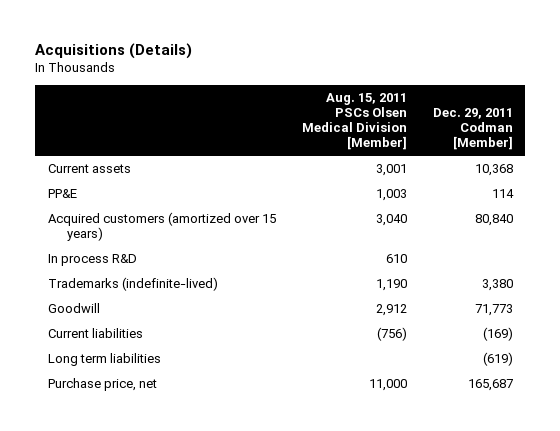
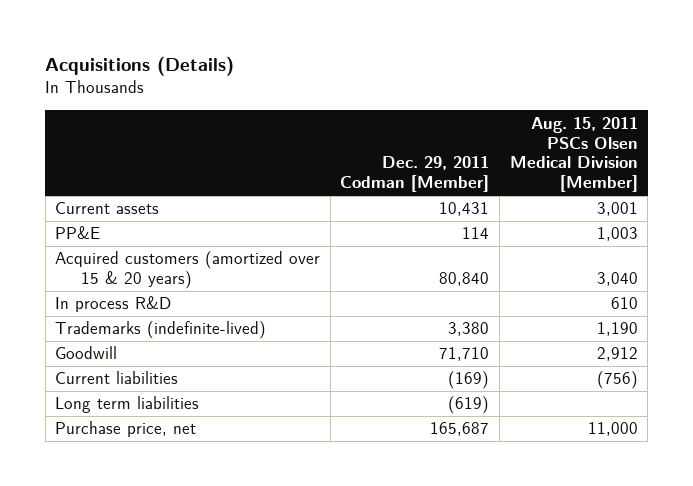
- | Aug. 15, 2011 PSCs Olsen Medical Division [Member] | Dec. 29, 2011 Codman [Member]
+ | Dec. 29, 2011 Codman [Member] | Aug. 15, 2011 PSCs Olsen Medical Division [Member]
- Current assets | 3,001 | 10,368
+ Current assets | 10,431 | 3,001
- Acquired customers (amortized over 15 years) | 3,040 | 80,840
+ Acquired customers (amortized over 15 & 20 years) | 80,840 | 3,040
- Goodwill | 2,912 | 71,773
+ Goodwill | 71,710 | 2,912

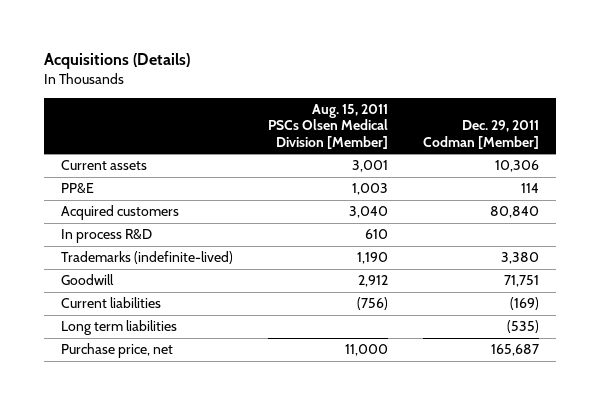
- | Dec. 29, 2011 Codman [Member] | Aug. 15, 2011 PSCs Olsen Medical Division [Member]
+ | Aug. 15, 2011 PSCs Olsen Medical Division [Member] | Dec. 29, 2011 Codman [Member]
- Current assets | 10,431 | 3,001
+ Current assets | 3,001 | 10,306
- Acquired customers (amortized over 15 & 20 years) | 80,840 | 3,040
+ Acquired customers | 3,040 | 80,840
- Goodwill | 71,710 | 2,912
+ Goodwill | 2,912 | 71,751
- Long term liabilities | (619) |
+ Long term liabilities | | (535)

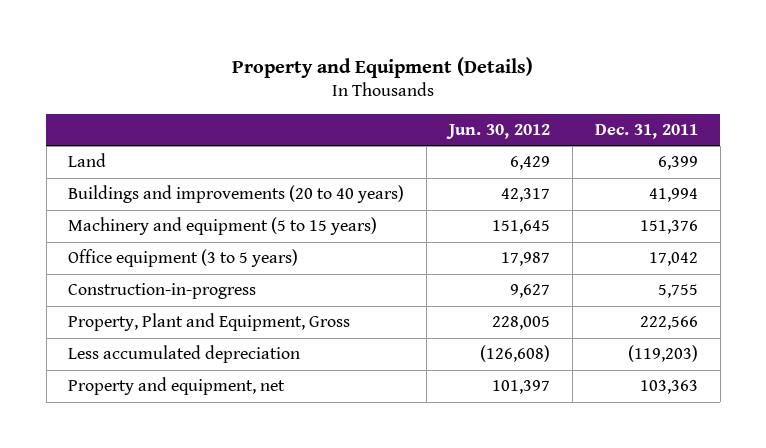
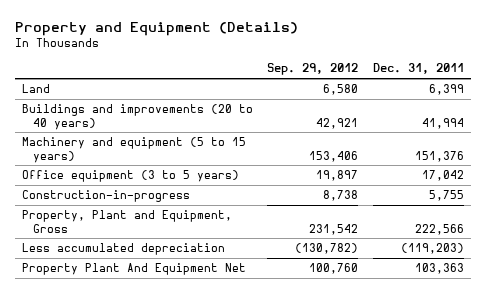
- | Jun. 30, 2012 | Dec. 31, 2011
+ | Sep. 29, 2012 | Dec. 31, 2011
- Property and equipment, net | 101,397 | 103,363
+ Property Plant And Equipment Net | 100,760 | 103,363

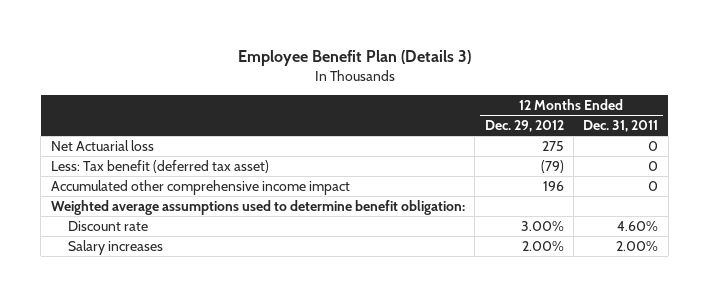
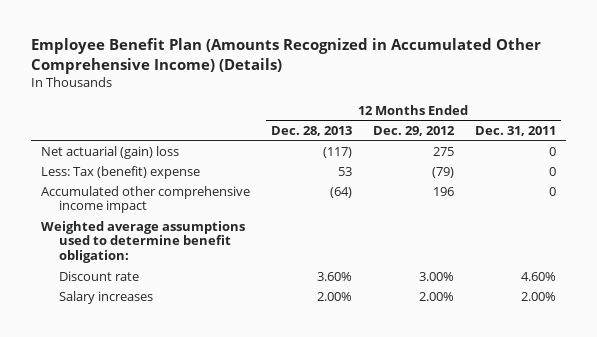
- Employee Benefit Plan (Details 3)
+ Employee Benefit Plan (Amounts Recognized in Accumulated Other Comprehensive Income) (Details)
- | 12 Months Ended Dec. 29, 2012 | 12 Months Ended Dec. 31, 2011
+ | 12 Months Ended Dec. 28, 2013 | 12 Months Ended Dec. 29, 2012 | 12 Months Ended Dec. 31, 2011
- Net Actuarial loss | 275 | 0
- Less: Tax benefit (deferred tax asset) | (79) | 0
+ Net actuarial (gain) loss | (117) | 275 | 0
+ Less: Tax (benefit) expense | 53 | (79) | 0

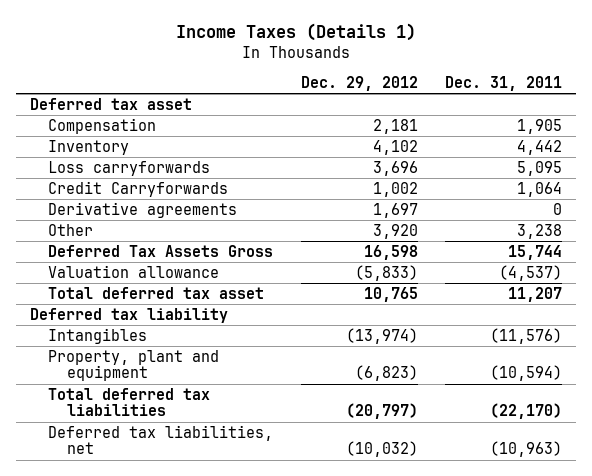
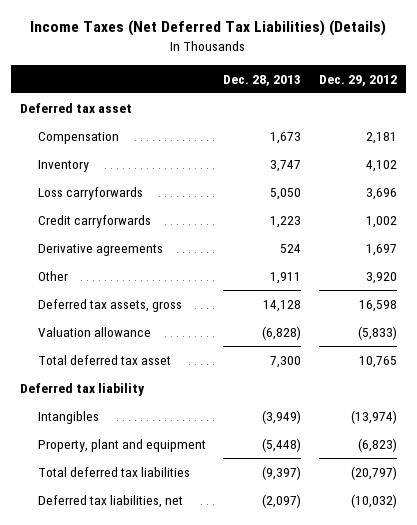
- Income Taxes (Details 1)
+ Income Taxes (Net Deferred Tax Liabilities) (Details)
- | Dec. 29, 2012 | Dec. 31, 2011
+ | Dec. 28, 2013 | Dec. 29, 2012
- Credit Carryforwards | 1,002 | 1,064
+ Credit carryforwards | 1,223 | 1,002
- Deferred Tax Assets Gross | 16,598 | 15,744
+ Deferred tax assets, gross | 14,128 | 16,598

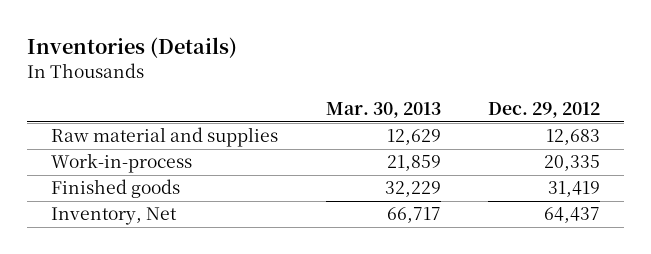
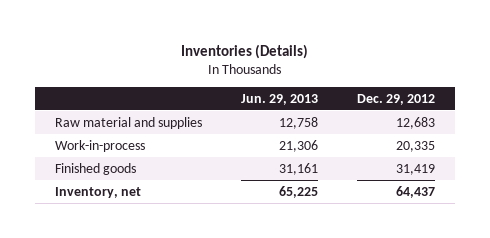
- | Mar. 30, 2013 | Dec. 29, 2012
+ | Jun. 29, 2013 | Dec. 29, 2012
- Inventory, Net | 66,717 | 64,437
+ Inventory, net | 65,225 | 64,437

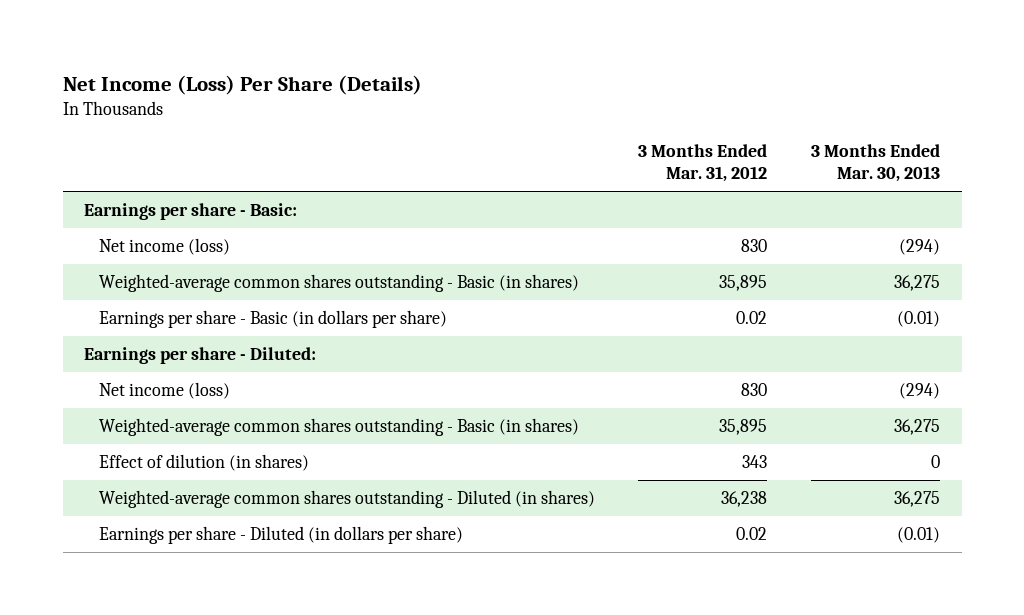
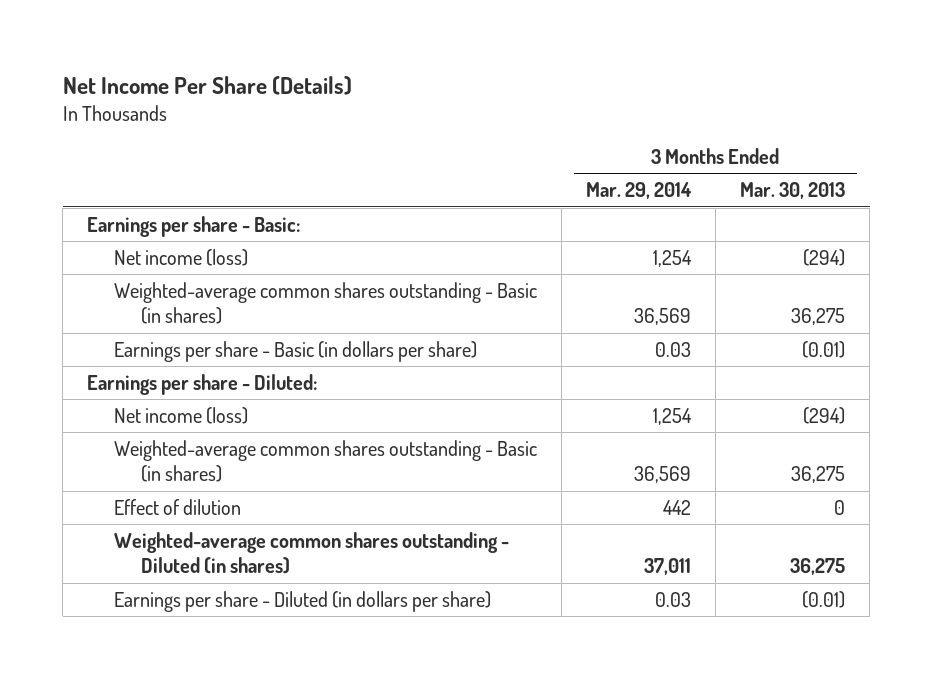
- Net Income (Loss) Per Share (Details)
+ Net Income Per Share (Details)
- | 3 Months Ended Mar. 31, 2012 | 3 Months Ended Mar. 30, 2013
+ | 3 Months Ended Mar. 29, 2014 | 3 Months Ended Mar. 30, 2013
- Effect of dilution (in shares) | 343 | 0
+ Effect of dilution | 442 | 0

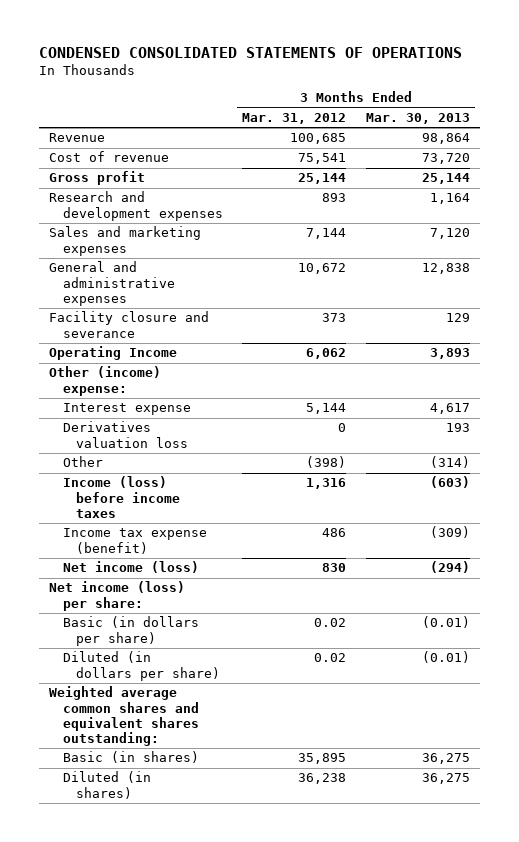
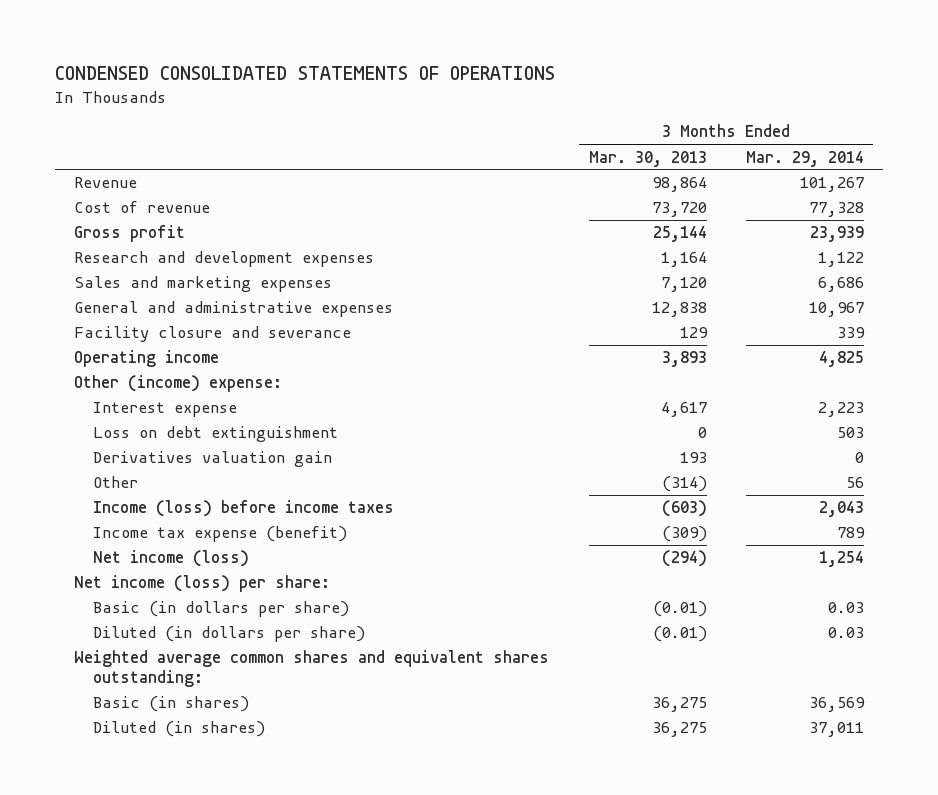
- | 3 Months Ended Mar. 31, 2012 | 3 Months Ended Mar. 30, 2013
+ | 3 Months Ended Mar. 30, 2013 | 3 Months Ended Mar. 29, 2014
- Operating Income | 6,062 | 3,893
+ Operating income | 3,893 | 4,825
- Derivatives valuation loss | 0 | 193
+ Loss on debt extinguishment | 0 | 503
+ Derivatives valuation gain | 193 | 0

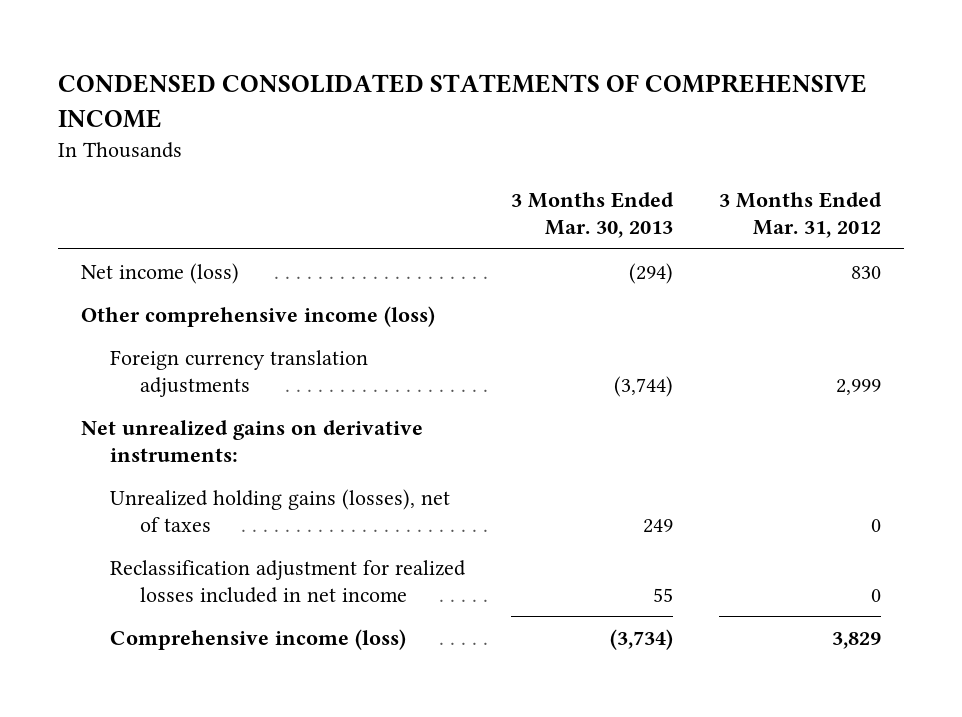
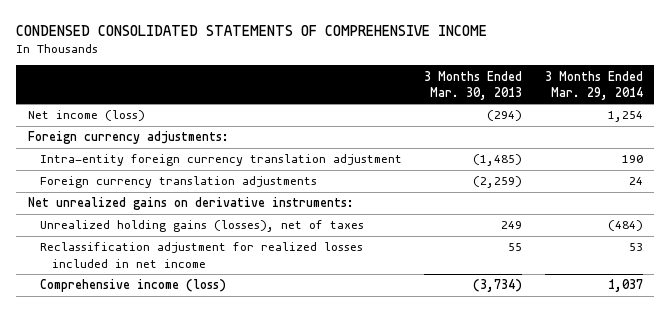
- | 3 Months Ended Mar. 30, 2013 | 3 Months Ended Mar. 31, 2012
+ | 3 Months Ended Mar. 30, 2013 | 3 Months Ended Mar. 29, 2014
- Other comprehensive income (loss)
- Foreign currency translation adjustments | (3,744) | 2,999
+ Foreign currency adjustments:
+ Intra-entity foreign currency translation adjustment | (1,485) | 190
+ Foreign currency translation adjustments | (2,259) | 24

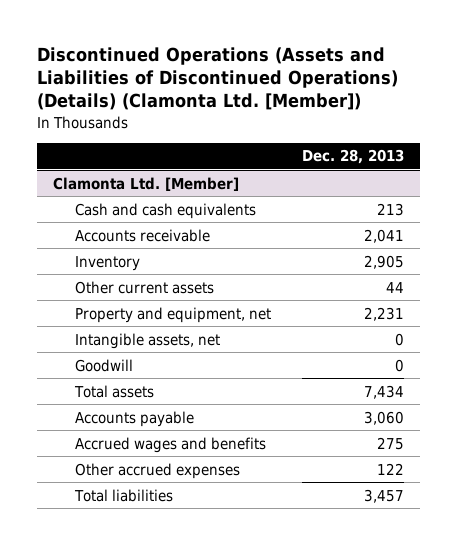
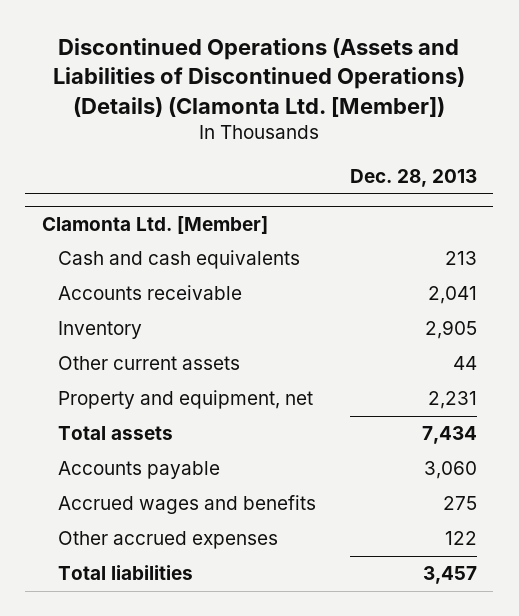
@ Clamonta Ltd. [Member]
- Intangible assets, net | 0
- Goodwill | 0

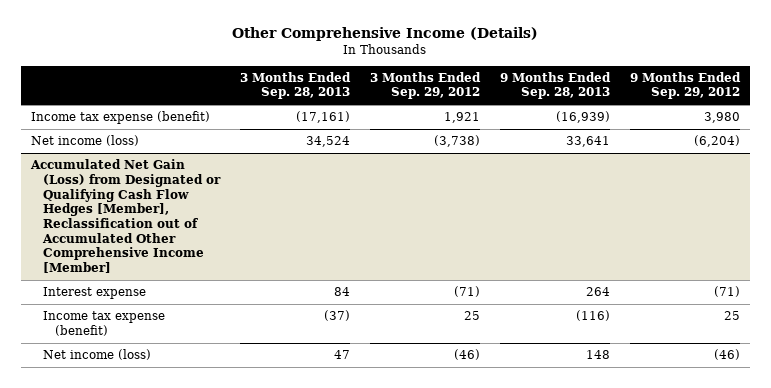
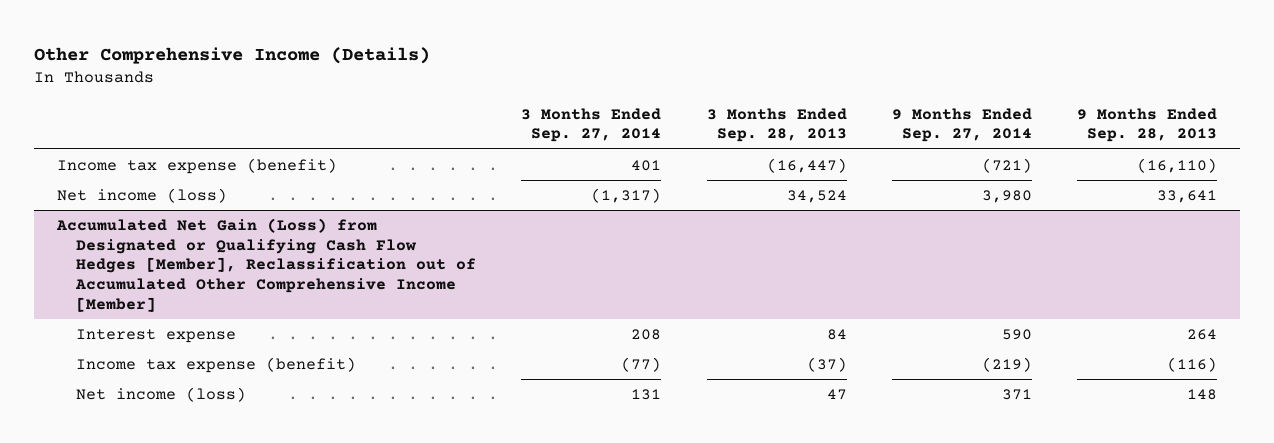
- | 3 Months Ended Sep. 28, 2013 | 3 Months Ended Sep. 29, 2012 | 9 Months Ended Sep. 28, 2013 | 9 Months Ended Sep. 29, 2012
+ | 3 Months Ended Sep. 27, 2014 | 3 Months Ended Sep. 28, 2013 | 9 Months Ended Sep. 27, 2014 | 9 Months Ended Sep. 28, 2013
- Income tax expense (benefit) | (17,161) | 1,921 | (16,939) | 3,980
+ Income tax expense (benefit) | 401 | (16,447) | (721) | (16,110)

